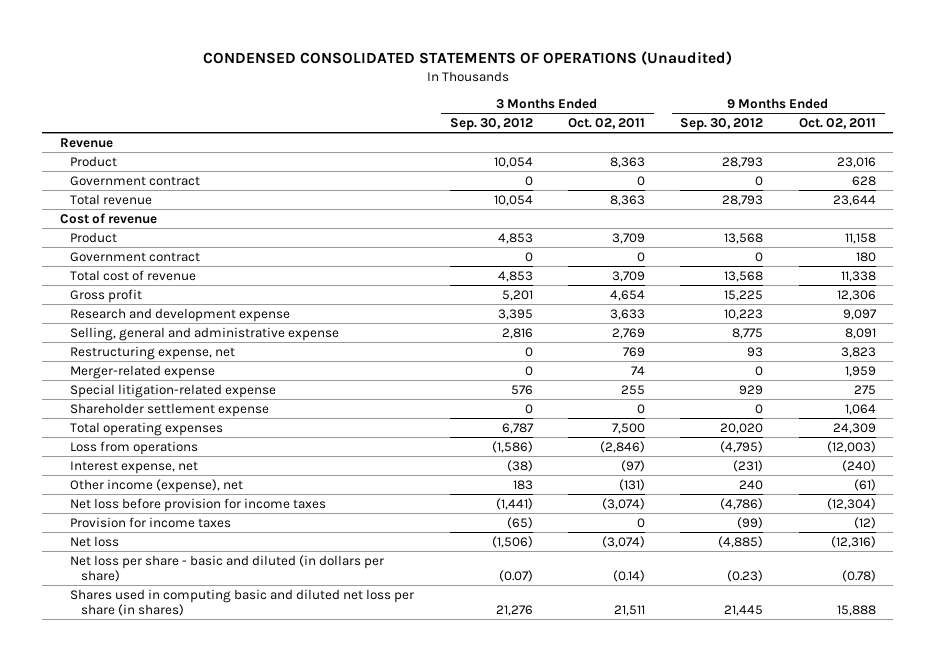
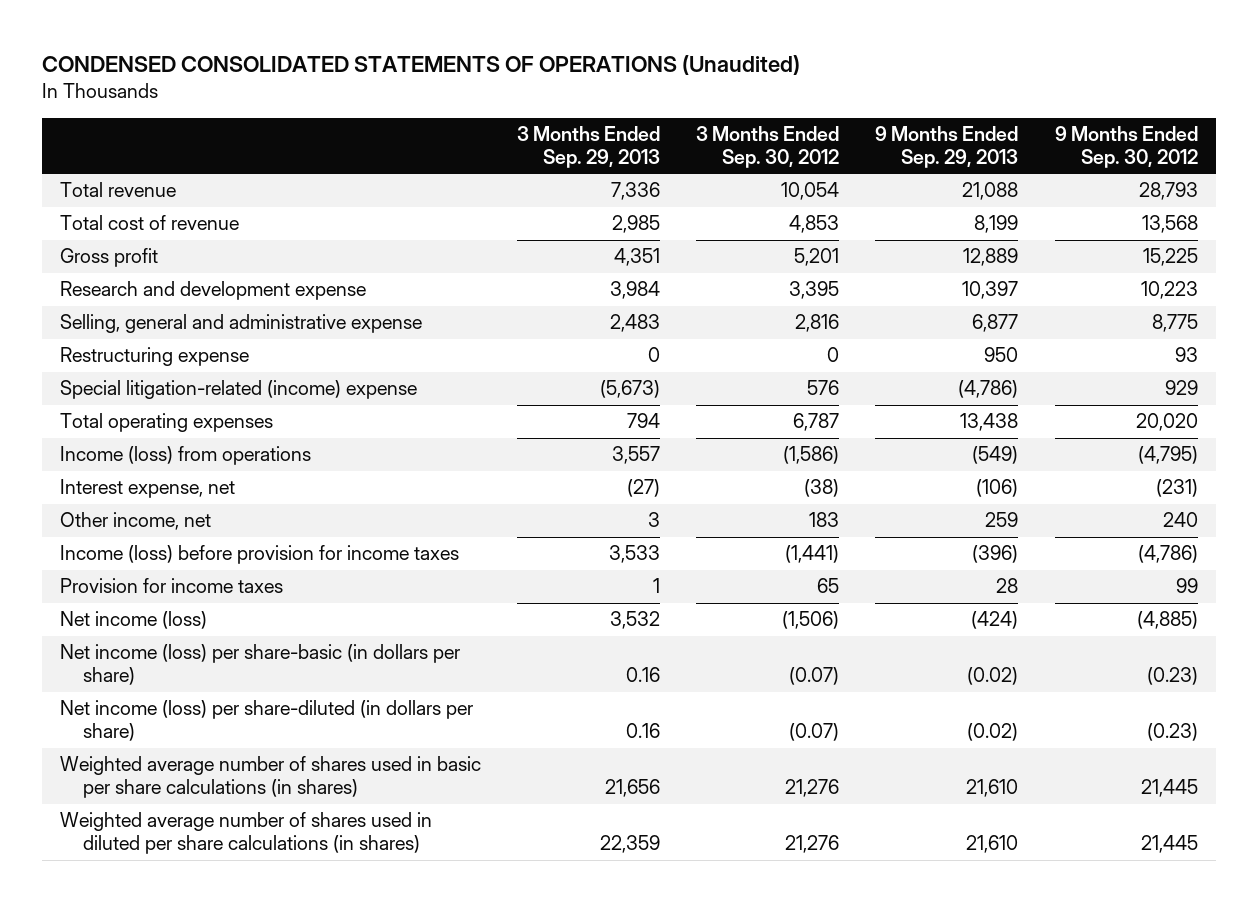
- | 3 Months Ended Sep. 30, 2012 | 3 Months Ended Oct. 02, 2011 | 9 Months Ended Sep. 30, 2012 | 9 Months Ended Oct. 02, 2011
+ | 3 Months Ended Sep. 29, 2013 | 3 Months Ended Sep. 30, 2012 | 9 Months Ended Sep. 29, 2013 | 9 Months Ended Sep. 30, 2012
- Revenue
- Product | 10,054 | 8,363 | 28,793 | 23,016
- Government contract | 0 | 0 | 0 | 628
- Cost of revenue
- Product | 4,853 | 3,709 | 13,568 | 11,158
- Government contract | 0 | 0 | 0 | 180
- Restructuring expense, net | 0 | 769 | 93 | 3,823
- Merger-related expense | 0 | 74 | 0 | 1,959
- Special litigation-related expense | 576 | 255 | 929 | 275
- Shareholder settlement expense | 0 | 0 | 0 | 1,064
+ Restructuring expense | 0 | 0 | 950 | 93
+ Special litigation-related (income) expense | (5,673) | 576 | (4,786) | 929
- Loss from operations | (1,586) | (2,846) | (4,795) | (12,003)
+ Income (loss) from operations | 3,557 | (1,586) | (549) | (4,795)
- Other income (expense), net | 183 | (131) | 240 | (61)
- Net loss before provision for income taxes | (1,441) | (3,074) | (4,786) | (12,304)
- Provision for income taxes | (65) | 0 | (99) | (12)
- Net loss | (1,506) | (3,074) | (4,885) | (12,316)
- Net loss per share - basic and diluted (in dollars per share) | (0.07) | (0.14) | (0.23) | (0.78)
- Shares used in computing basic and diluted net loss per share (in shares) | 21,276 | 21,511 | 21,445 | 15,888
+ Other income, net | 3 | 183 | 259 | 240
+ Income (loss) before provision for income taxes | 3,533 | (1,441) | (396) | (4,786)
+ Provision for income taxes | 1 | 65 | 28 | 99
+ Net income (loss) | 3,532 | (1,506) | (424) | (4,885)
+ Net income (loss) per share-basic (in dollars per share) | 0.16 | (0.07) | (0.02) | (0.23)
+ Net income (loss) per share-diluted (in dollars per share) | 0.16 | (0.07) | (0.02) | (0.23)
+ Weighted average number of shares used in basic per share calculations (in shares) | 21,656 | 21,276 | 21,610 | 21,445
+ Weighted average number of shares used in diluted per share calculations (in shares) | 22,359 | 21,276 | 21,610 | 21,445

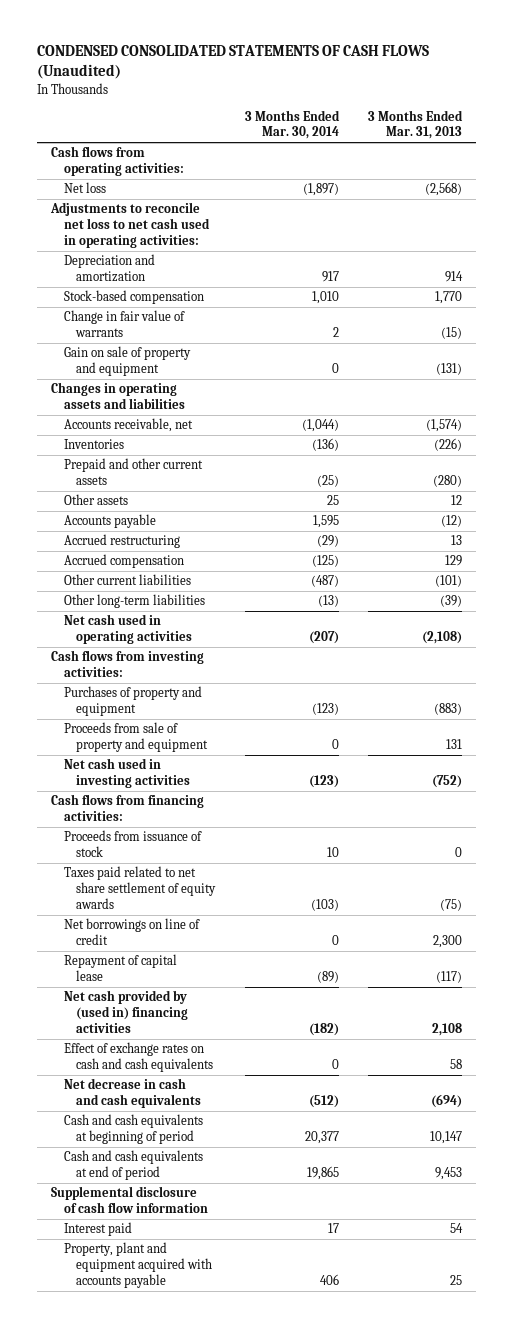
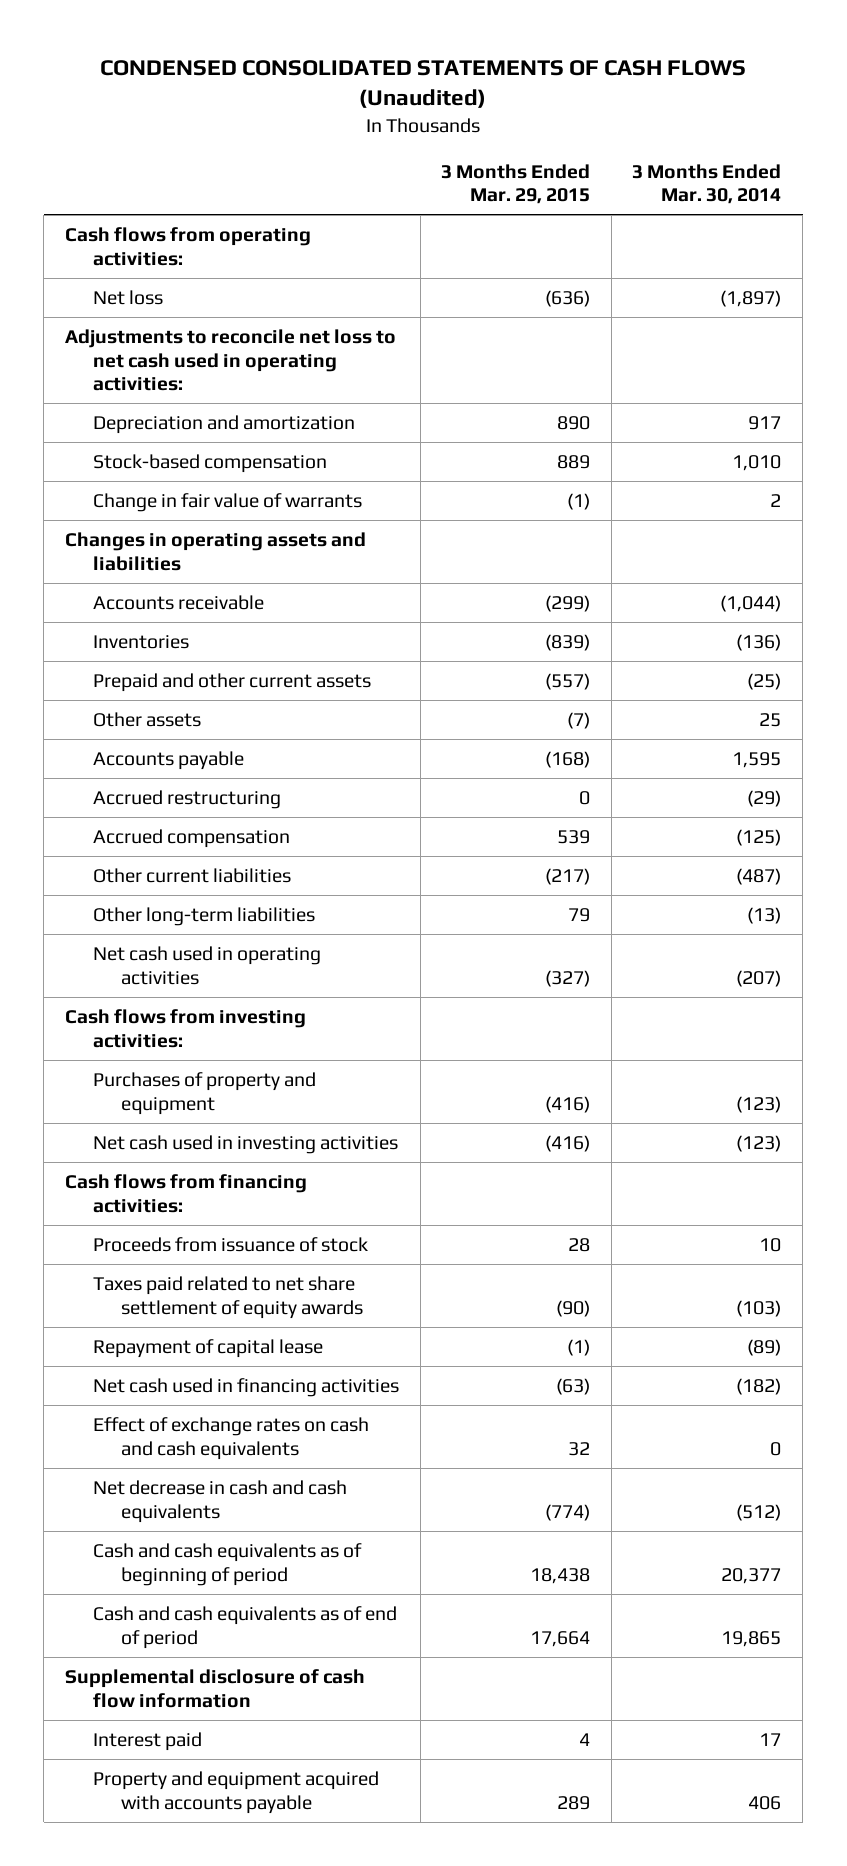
- | 3 Months Ended Mar. 30, 2014 | 3 Months Ended Mar. 31, 2013
+ | 3 Months Ended Mar. 29, 2015 | 3 Months Ended Mar. 30, 2014
- Gain on sale of property and equipment | 0 | (131)
- Accounts receivable, net | (1,044) | (1,574)
+ Accounts receivable | (299) | (1,044)
- Proceeds from sale of property and equipment | 0 | 131
- Net borrowings on line of credit | 0 | 2,300
- Net cash provided by (used in) financing activities | (182) | 2,108
+ Net cash used in financing activities | (63) | (182)
- Cash and cash equivalents at beginning of period | 20,377 | 10,147
- Cash and cash equivalents at end of period | 19,865 | 9,453
+ Cash and cash equivalents as of beginning of period | 18,438 | 20,377
+ Cash and cash equivalents as of end of period | 17,664 | 19,865
- Property, plant and equipment acquired with accounts payable | 406 | 25
+ Property and equipment acquired with accounts payable | 289 | 406

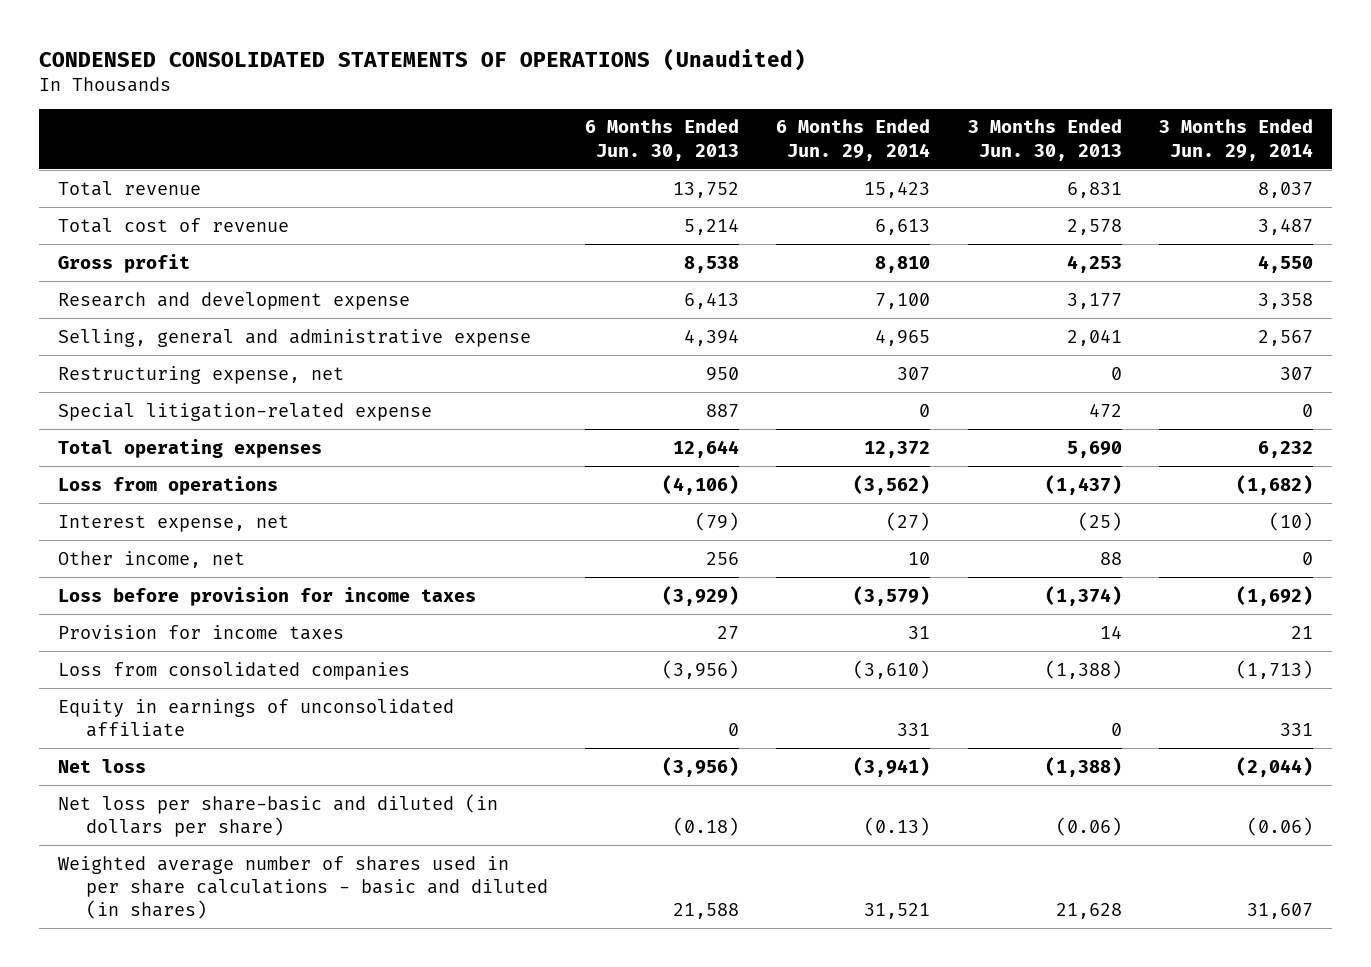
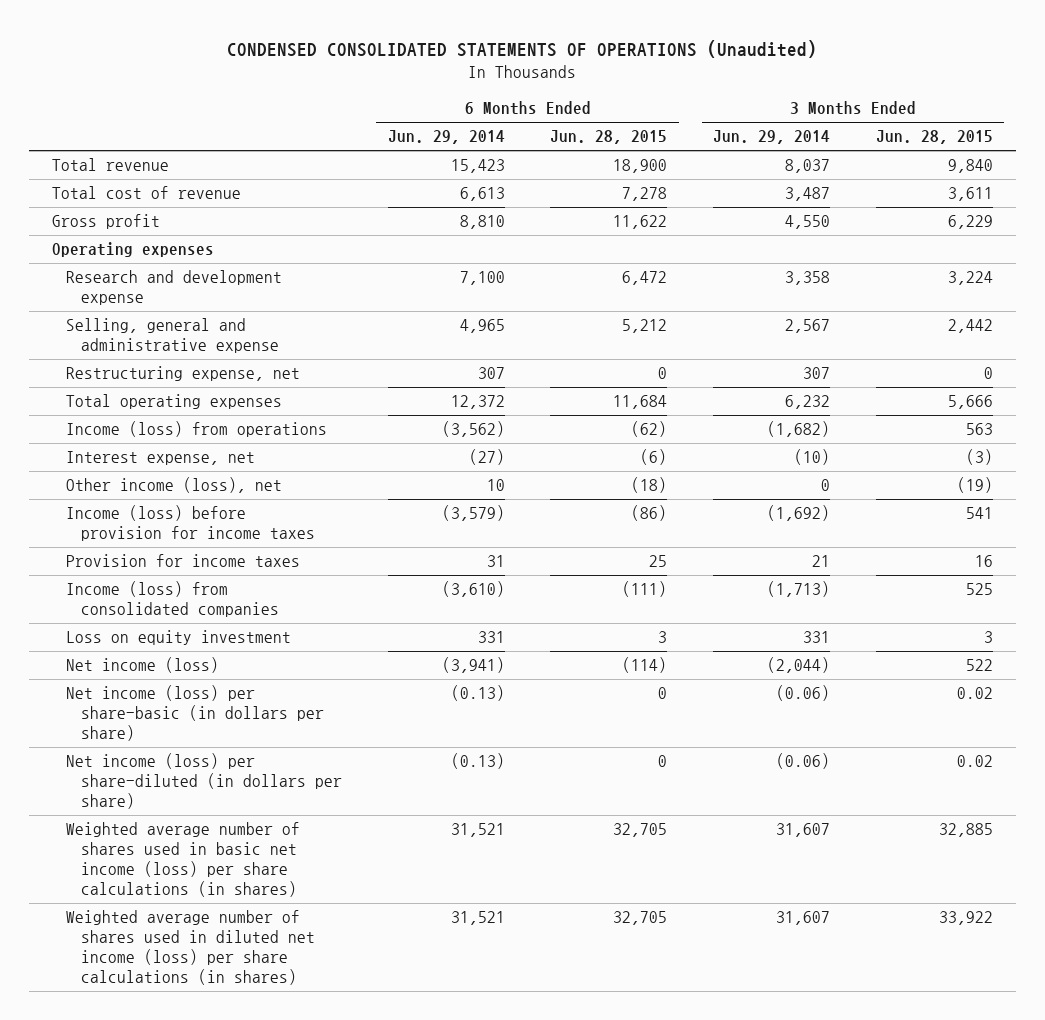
- | 6 Months Ended Jun. 30, 2013 | 6 Months Ended Jun. 29, 2014 | 3 Months Ended Jun. 30, 2013 | 3 Months Ended Jun. 29, 2014
+ | 6 Months Ended Jun. 29, 2014 | 6 Months Ended Jun. 28, 2015 | 3 Months Ended Jun. 29, 2014 | 3 Months Ended Jun. 28, 2015
+ Operating expenses
- Special litigation-related expense | 887 | 0 | 472 | 0
- Loss from operations | (4,106) | (3,562) | (1,437) | (1,682)
+ Income (loss) from operations | (3,562) | (62) | (1,682) | 563
- Other income, net | 256 | 10 | 88 | 0
- Loss before provision for income taxes | (3,929) | (3,579) | (1,374) | (1,692)
+ Other income (loss), net | 10 | (18) | 0 | (19)
+ Income (loss) before provision for income taxes | (3,579) | (86) | (1,692) | 541
- Loss from consolidated companies | (3,956) | (3,610) | (1,388) | (1,713)
- Equity in earnings of unconsolidated affiliate | 0 | 331 | 0 | 331
- Net loss | (3,956) | (3,941) | (1,388) | (2,044)
- Net loss per share-basic and diluted (in dollars per share) | (0.18) | (0.13) | (0.06) | (0.06)
- Weighted average number of shares used in per share calculations - basic and diluted (in shares) | 21,588 | 31,521 | 21,628 | 31,607
+ Income (loss) from consolidated companies | (3,610) | (111) | (1,713) | 525
+ Loss on equity investment | 331 | 3 | 331 | 3
+ Net income (loss) | (3,941) | (114) | (2,044) | 522
+ Net income (loss) per share-basic (in dollars per share) | (0.13) | 0 | (0.06) | 0.02
+ Net income (loss) per share-diluted (in dollars per share) | (0.13) | 0 | (0.06) | 0.02
+ Weighted average number of shares used in basic net income (loss) per share calculations (in shares) | 31,521 | 32,705 | 31,607 | 32,885
+ Weighted average number of shares used in diluted net income (loss) per share calculations (in shares) | 31,521 | 32,705 | 31,607 | 33,922

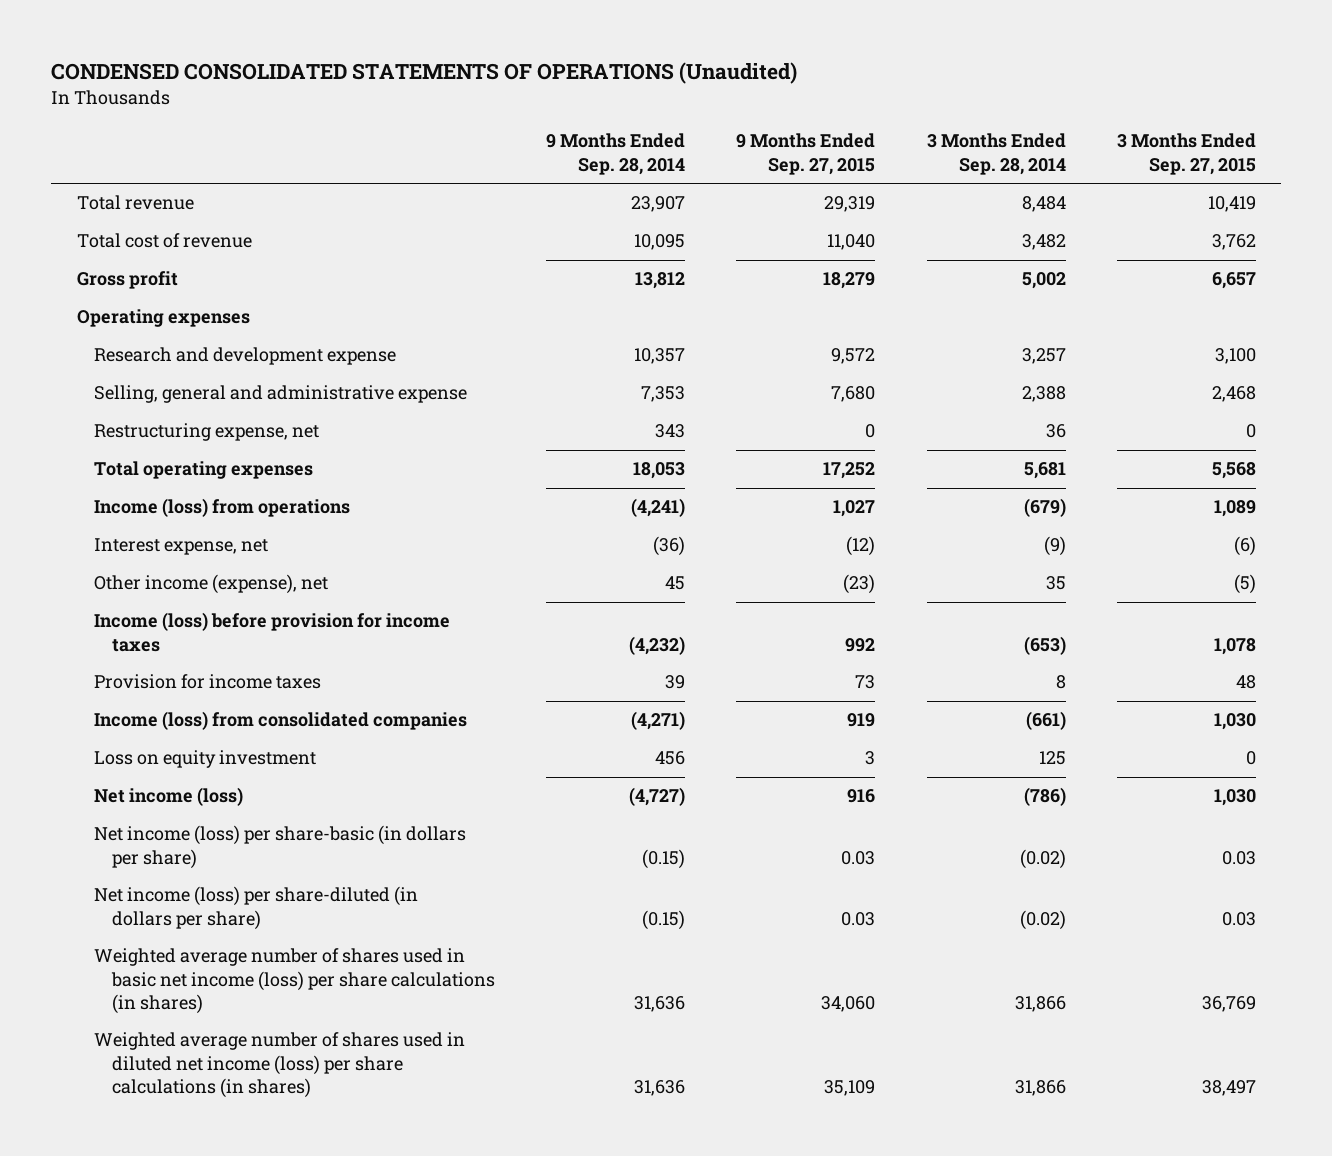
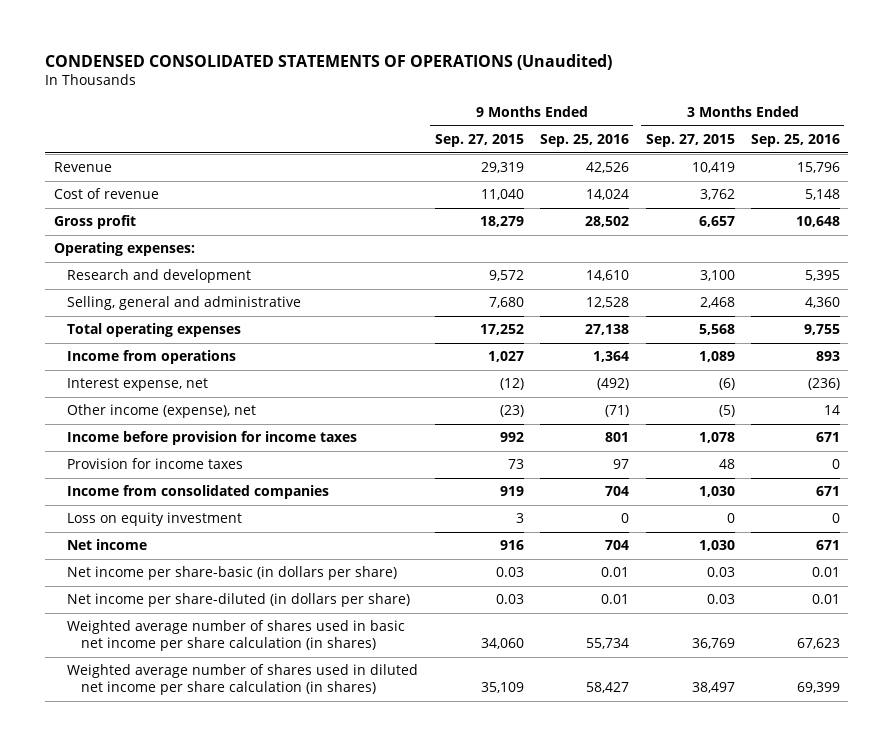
- | 9 Months Ended Sep. 28, 2014 | 9 Months Ended Sep. 27, 2015 | 3 Months Ended Sep. 28, 2014 | 3 Months Ended Sep. 27, 2015
+ | 9 Months Ended Sep. 27, 2015 | 9 Months Ended Sep. 25, 2016 | 3 Months Ended Sep. 27, 2015 | 3 Months Ended Sep. 25, 2016
- Total revenue | 23,907 | 29,319 | 8,484 | 10,419
- Total cost of revenue | 10,095 | 11,040 | 3,482 | 3,762
+ Revenue | 29,319 | 42,526 | 10,419 | 15,796
+ Cost of revenue | 11,040 | 14,024 | 3,762 | 5,148
- Operating expenses
- Research and development expense | 10,357 | 9,572 | 3,257 | 3,100
- Selling, general and administrative expense | 7,353 | 7,680 | 2,388 | 2,468
- Restructuring expense, net | 343 | 0 | 36 | 0
+ Operating expenses:
+ Research and development | 9,572 | 14,610 | 3,100 | 5,395
+ Selling, general and administrative | 7,680 | 12,528 | 2,468 | 4,360
- Income (loss) from operations | (4,241) | 1,027 | (679) | 1,089
+ Income from operations | 1,027 | 1,364 | 1,089 | 893
- Income (loss) before provision for income taxes | (4,232) | 992 | (653) | 1,078
+ Income before provision for income taxes | 992 | 801 | 1,078 | 671
- Income (loss) from consolidated companies | (4,271) | 919 | (661) | 1,030
+ Income from consolidated companies | 919 | 704 | 1,030 | 671
- Net income (loss) | (4,727) | 916 | (786) | 1,030
- Net income (loss) per share-basic (in dollars per share) | (0.15) | 0.03 | (0.02) | 0.03
- Net income (loss) per share-diluted (in dollars per share) | (0.15) | 0.03 | (0.02) | 0.03
- Weighted average number of shares used in basic net income (loss) per share calculations (in shares) | 31,636 | 34,060 | 31,866 | 36,769
- Weighted average number of shares used in diluted net income (loss) per share calculations (in shares) | 31,636 | 35,109 | 31,866 | 38,497
+ Net income | 916 | 704 | 1,030 | 671
+ Net income per share-basic (in dollars per share) | 0.03 | 0.01 | 0.03 | 0.01
+ Net income per share-diluted (in dollars per share) | 0.03 | 0.01 | 0.03 | 0.01
+ Weighted average number of shares used in basic net income per share calculation (in shares) | 34,060 | 55,734 | 36,769 | 67,623
+ Weighted average number of shares used in diluted net income per share calculation (in shares) | 35,109 | 58,427 | 38,497 | 69,399

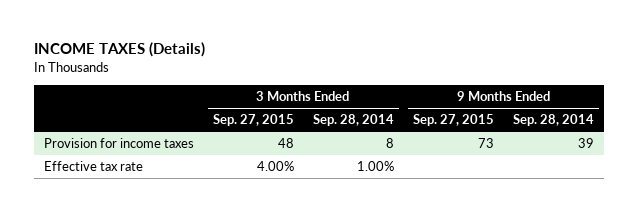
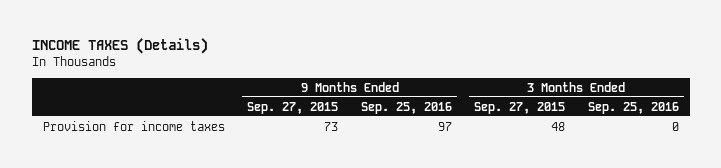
- | 3 Months Ended Sep. 27, 2015 | 3 Months Ended Sep. 28, 2014 | 9 Months Ended Sep. 27, 2015 | 9 Months Ended Sep. 28, 2014
+ | 9 Months Ended Sep. 27, 2015 | 9 Months Ended Sep. 25, 2016 | 3 Months Ended Sep. 27, 2015 | 3 Months Ended Sep. 25, 2016
- Effective tax rate | 4.00% | 1.00% | |

